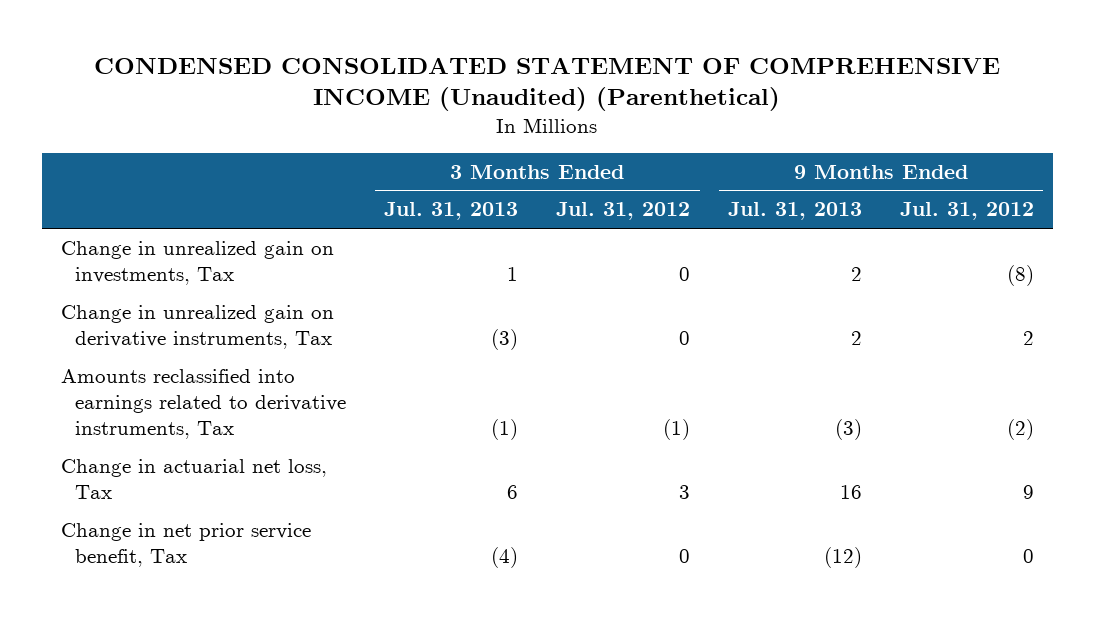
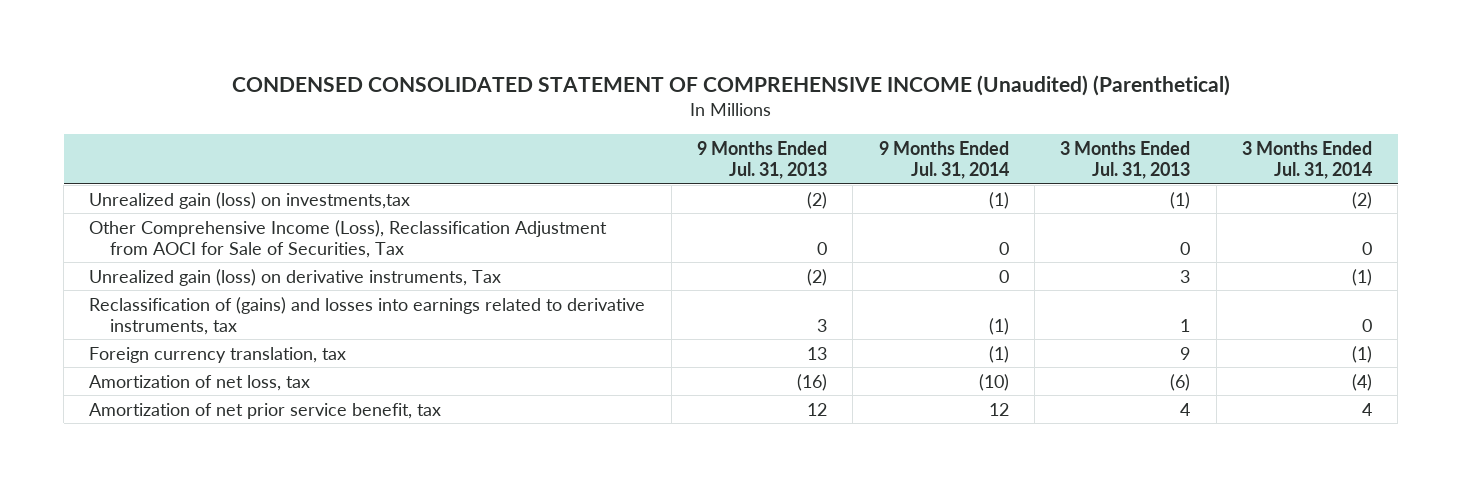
- | 3 Months Ended Jul. 31, 2013 | 3 Months Ended Jul. 31, 2012 | 9 Months Ended Jul. 31, 2013 | 9 Months Ended Jul. 31, 2012
+ | 9 Months Ended Jul. 31, 2013 | 9 Months Ended Jul. 31, 2014 | 3 Months Ended Jul. 31, 2013 | 3 Months Ended Jul. 31, 2014
- Change in unrealized gain on investments, Tax | 1 | 0 | 2 | (8)
- Change in unrealized gain on derivative instruments, Tax | (3) | 0 | 2 | 2
- Amounts reclassified into earnings related to derivative instruments, Tax | (1) | (1) | (3) | (2)
- Change in actuarial net loss, Tax | 6 | 3 | 16 | 9
- Change in net prior service benefit, Tax | (4) | 0 | (12) | 0
+ Unrealized gain (loss) on investments,tax | (2) | (1) | (1) | (2)
+ Other Comprehensive Income (Loss), Reclassification Adjustment from AOCI for Sale of Securities, Tax | 0 | 0 | 0 | 0
+ Unrealized gain (loss) on derivative instruments, Tax | (2) | 0 | 3 | (1)
+ Reclassification of (gains) and losses into earnings related to derivative instruments, tax | 3 | (1) | 1 | 0
+ Foreign currency translation, tax | 13 | (1) | 9 | (1)
+ Amortization of net loss, tax | (16) | (10) | (6) | (4)
+ Amortization of net prior service benefit, tax | 12 | 12 | 4 | 4

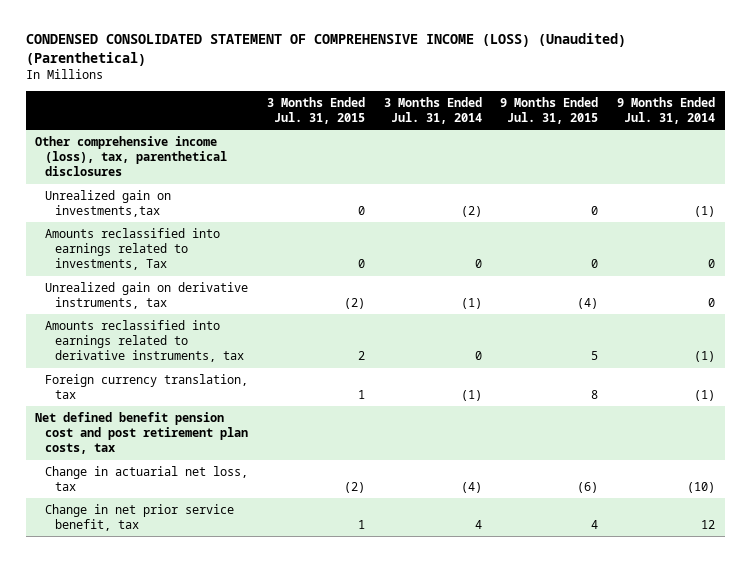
- CONDENSED CONSOLIDATED STATEMENT OF COMPREHENSIVE INCOME (Unaudited) (Parenthetical)
+ CONDENSED CONSOLIDATED STATEMENT OF COMPREHENSIVE INCOME (LOSS) (Unaudited) (Parenthetical)
- | 9 Months Ended Jul. 31, 2013 | 9 Months Ended Jul. 31, 2014 | 3 Months Ended Jul. 31, 2013 | 3 Months Ended Jul. 31, 2014
+ | 3 Months Ended Jul. 31, 2015 | 3 Months Ended Jul. 31, 2014 | 9 Months Ended Jul. 31, 2015 | 9 Months Ended Jul. 31, 2014
- Unrealized gain (loss) on investments,tax | (2) | (1) | (1) | (2)
- Other Comprehensive Income (Loss), Reclassification Adjustment from AOCI for Sale of Securities, Tax | 0 | 0 | 0 | 0
- Unrealized gain (loss) on derivative instruments, Tax | (2) | 0 | 3 | (1)
- Reclassification of (gains) and losses into earnings related to derivative instruments, tax | 3 | (1) | 1 | 0
+ Other comprehensive income (loss), tax, parenthetical disclosures
+ Unrealized gain on investments,tax | 0 | (2) | 0 | (1)
+ Amounts reclassified into earnings related to investments, Tax | 0 | 0 | 0 | 0
+ Unrealized gain on derivative instruments, tax | (2) | (1) | (4) | 0
+ Amounts reclassified into earnings related to derivative instruments, tax | 2 | 0 | 5 | (1)
- Amortization of net loss, tax | (16) | (10) | (6) | (4)
- Amortization of net prior service benefit, tax | 12 | 12 | 4 | 4
+ Net defined benefit pension cost and post retirement plan costs, tax
+ Change in actuarial net loss, tax | (2) | (4) | (6) | (10)
+ Change in net prior service benefit, tax | 1 | 4 | 4 | 12

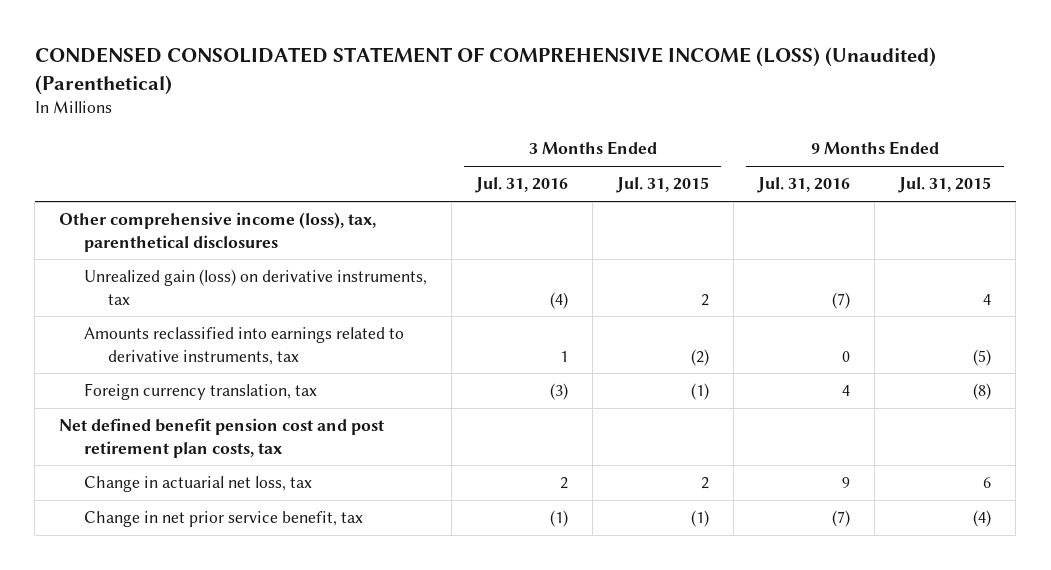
- | 3 Months Ended Jul. 31, 2015 | 3 Months Ended Jul. 31, 2014 | 9 Months Ended Jul. 31, 2015 | 9 Months Ended Jul. 31, 2014
+ | 3 Months Ended Jul. 31, 2016 | 3 Months Ended Jul. 31, 2015 | 9 Months Ended Jul. 31, 2016 | 9 Months Ended Jul. 31, 2015
- Unrealized gain on investments,tax | 0 | (2) | 0 | (1)
- Amounts reclassified into earnings related to investments, Tax | 0 | 0 | 0 | 0
- Unrealized gain on derivative instruments, tax | (2) | (1) | (4) | 0
- Amounts reclassified into earnings related to derivative instruments, tax | 2 | 0 | 5 | (1)
- Foreign currency translation, tax | 1 | (1) | 8 | (1)
+ Unrealized gain (loss) on derivative instruments, tax | (4) | 2 | (7) | 4
+ Amounts reclassified into earnings related to derivative instruments, tax | 1 | (2) | 0 | (5)
+ Foreign currency translation, tax | (3) | (1) | 4 | (8)
- Change in actuarial net loss, tax | (2) | (4) | (6) | (10)
- Change in net prior service benefit, tax | 1 | 4 | 4 | 12
+ Change in actuarial net loss, tax | 2 | 2 | 9 | 6
+ Change in net prior service benefit, tax | (1) | (1) | (7) | (4)

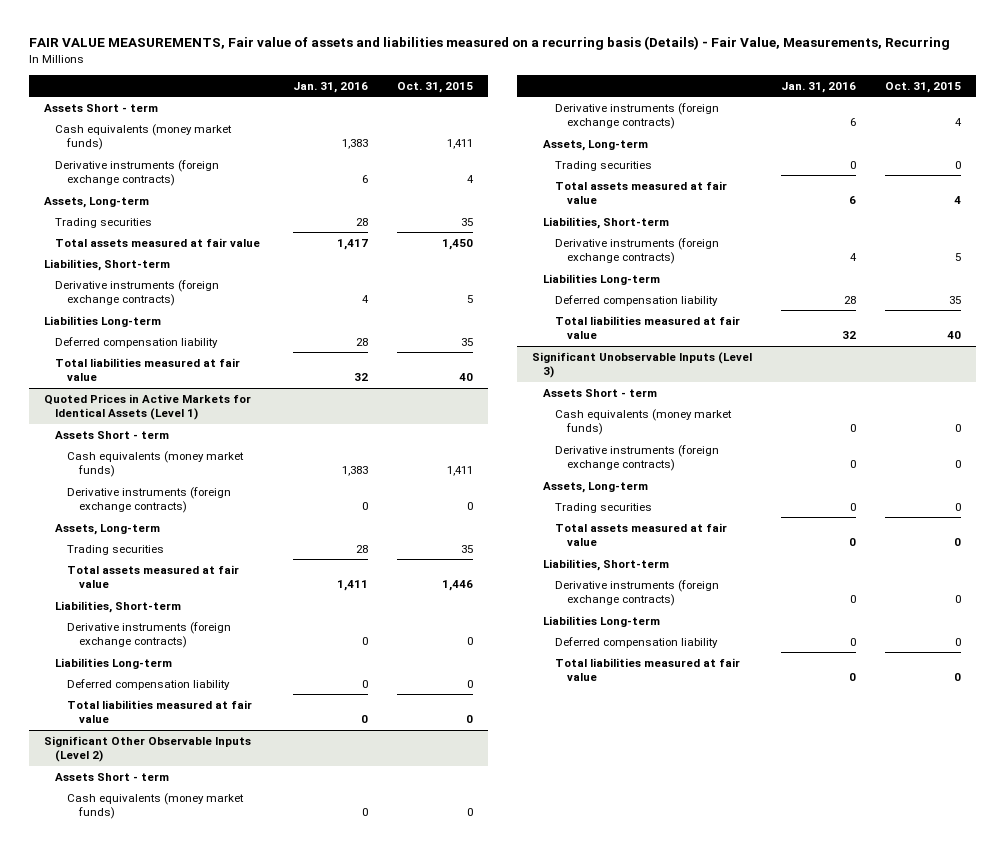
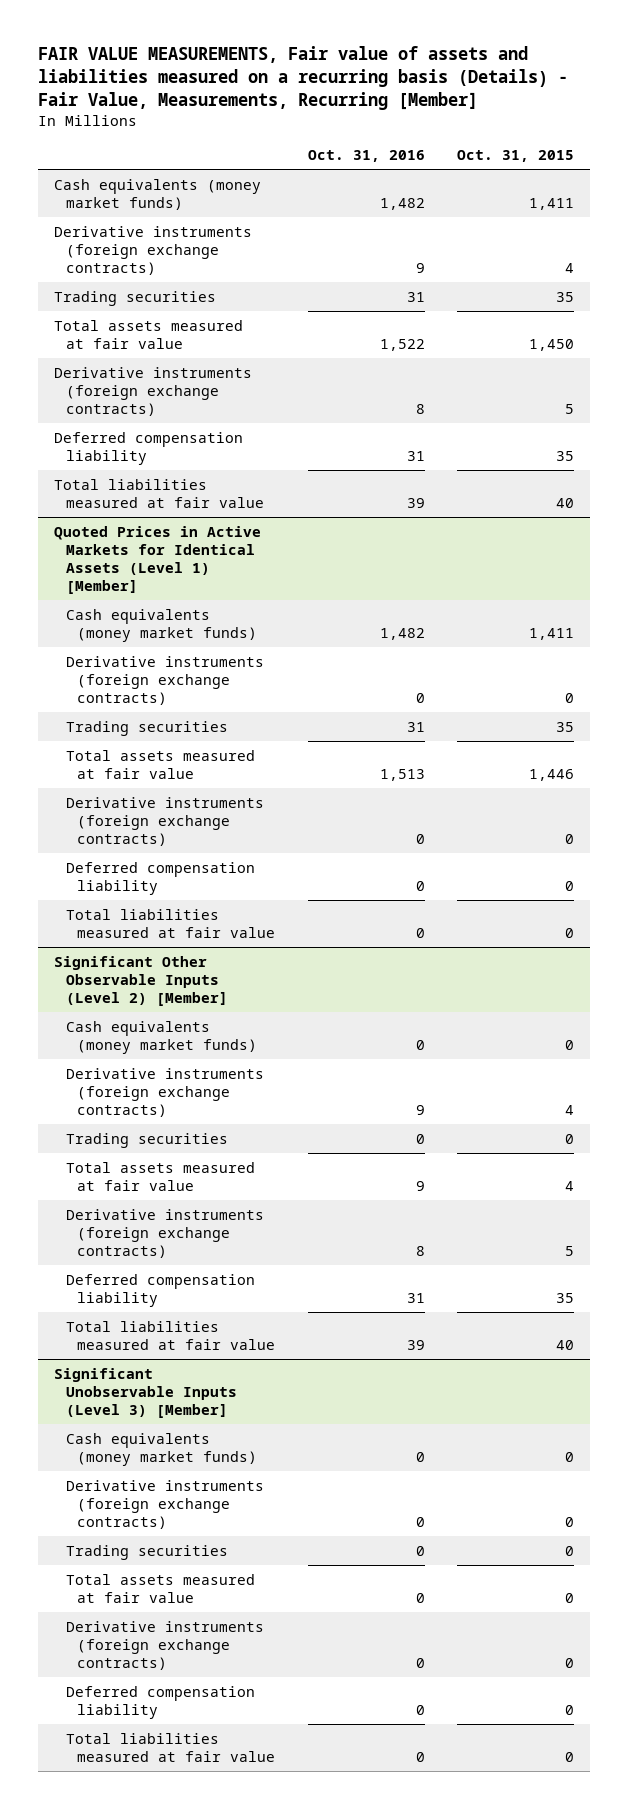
- FAIR VALUE MEASUREMENTS, Fair value of assets and liabilities measured on a recurring basis (Details) - Fair Value, Measurements, Recurring
+ FAIR VALUE MEASUREMENTS, Fair value of assets and liabilities measured on a recurring basis (Details) - Fair Value, Measurements, Recurring [Member]
- | Jan. 31, 2016 | Oct. 31, 2015
+ | Oct. 31, 2016 | Oct. 31, 2015
- Assets Short - term
- Assets, Long-term
- Liabilities, Short-term
- Liabilities Long-term
- Quoted Prices in Active Markets for Identical Assets (Level 1)
- Assets Short - term
+ Quoted Prices in Active Markets for Identical Assets (Level 1) [Member]
- Assets, Long-term
- Liabilities, Short-term
- Liabilities Long-term
- Significant Other Observable Inputs (Level 2)
- Assets Short - term
+ Significant Other Observable Inputs (Level 2) [Member]
- Assets, Long-term
- Liabilities, Short-term
- Liabilities Long-term
- Significant Unobservable Inputs (Level 3)
- Assets Short - term
+ Significant Unobservable Inputs (Level 3) [Member]
- Assets, Long-term
- Liabilities, Short-term
- Liabilities Long-term

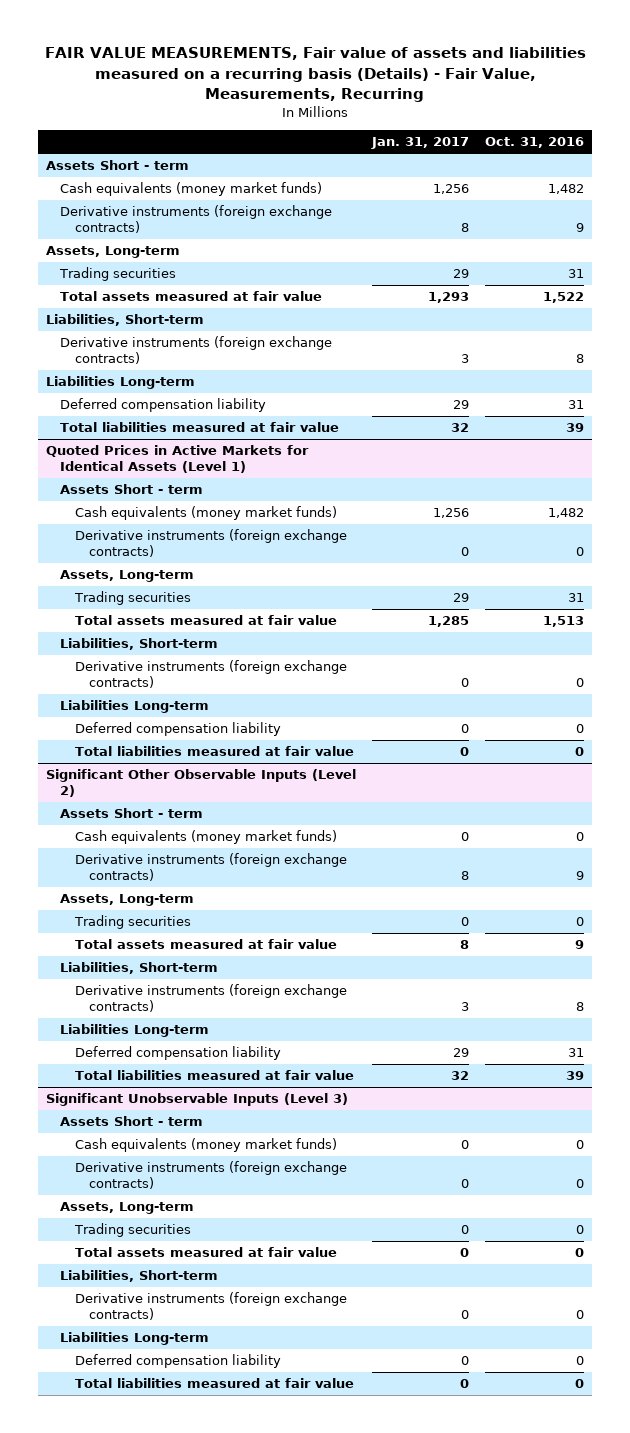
- FAIR VALUE MEASUREMENTS, Fair value of assets and liabilities measured on a recurring basis (Details) - Fair Value, Measurements, Recurring [Member]
+ FAIR VALUE MEASUREMENTS, Fair value of assets and liabilities measured on a recurring basis (Details) - Fair Value, Measurements, Recurring
- | Oct. 31, 2016 | Oct. 31, 2015
+ | Jan. 31, 2017 | Oct. 31, 2016
+ Assets Short - term
+ Assets, Long-term
+ Liabilities, Short-term
+ Liabilities Long-term
- Quoted Prices in Active Markets for Identical Assets (Level 1) [Member]
+ Quoted Prices in Active Markets for Identical Assets (Level 1)
+ Assets Short - term
+ Assets, Long-term
+ Liabilities, Short-term
+ Liabilities Long-term
- Significant Other Observable Inputs (Level 2) [Member]
+ Significant Other Observable Inputs (Level 2)
+ Assets Short - term
+ Assets, Long-term
+ Liabilities, Short-term
+ Liabilities Long-term
- Significant Unobservable Inputs (Level 3) [Member]
+ Significant Unobservable Inputs (Level 3)
+ Assets Short - term
+ Assets, Long-term
+ Liabilities, Short-term
+ Liabilities Long-term

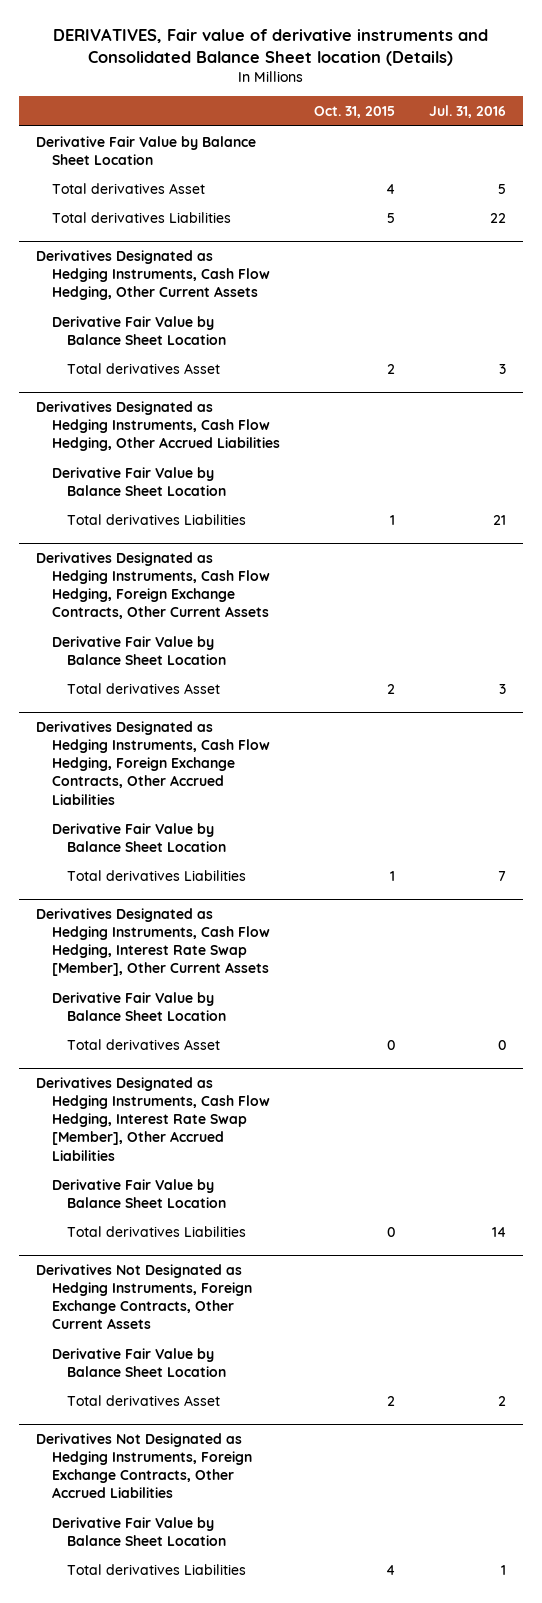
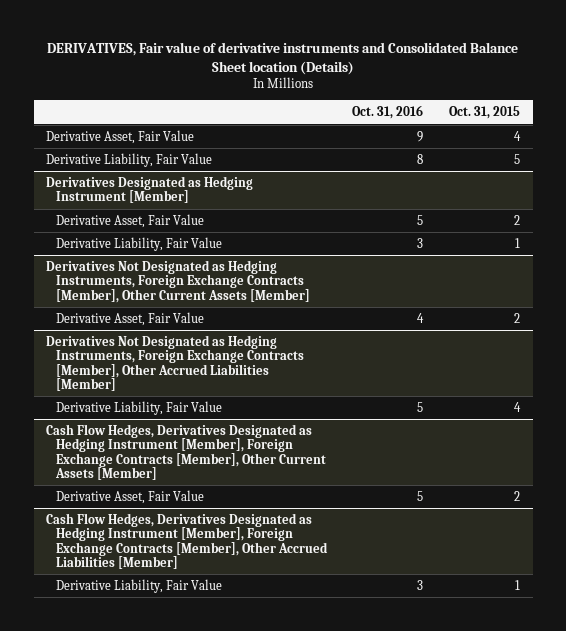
- | Oct. 31, 2015 | Jul. 31, 2016
+ | Oct. 31, 2016 | Oct. 31, 2015
- Derivative Fair Value by Balance Sheet Location
- Total derivatives Asset | 4 | 5
- Total derivatives Liabilities | 5 | 22
- Derivatives Designated as Hedging Instruments, Cash Flow Hedging, Other Current Assets
- Derivative Fair Value by Balance Sheet Location
- Total derivatives Asset | 2 | 3
- Derivatives Designated as Hedging Instruments, Cash Flow Hedging, Other Accrued Liabilities
- Derivative Fair Value by Balance Sheet Location
- Total derivatives Liabilities | 1 | 21
- Derivatives Designated as Hedging Instruments, Cash Flow Hedging, Foreign Exchange Contracts, Other Current Assets
- Derivative Fair Value by Balance Sheet Location
- Total derivatives Asset | 2 | 3
- Derivatives Designated as Hedging Instruments, Cash Flow Hedging, Foreign Exchange Contracts, Other Accrued Liabilities
- Derivative Fair Value by Balance Sheet Location
- Total derivatives Liabilities | 1 | 7
- Derivatives Designated as Hedging Instruments, Cash Flow Hedging, Interest Rate Swap [Member], Other Current Assets
- Derivative Fair Value by Balance Sheet Location
- Total derivatives Asset | 0 | 0
- Derivatives Designated as Hedging Instruments, Cash Flow Hedging, Interest Rate Swap [Member], Other Accrued Liabilities
- Derivative Fair Value by Balance Sheet Location
- Total derivatives Liabilities | 0 | 14
- Derivatives Not Designated as Hedging Instruments, Foreign Exchange Contracts, Other Current Assets
- Derivative Fair Value by Balance Sheet Location
- Total derivatives Asset | 2 | 2
- Derivatives Not Designated as Hedging Instruments, Foreign Exchange Contracts, Other Accrued Liabilities
- Derivative Fair Value by Balance Sheet Location
- Total derivatives Liabilities | 4 | 1
+ Derivative Asset, Fair Value | 9 | 4
+ Derivative Liability, Fair Value | 8 | 5
+ Derivatives Designated as Hedging Instrument [Member]
+ Derivative Asset, Fair Value | 5 | 2
+ Derivative Liability, Fair Value | 3 | 1
+ Derivatives Not Designated as Hedging Instruments, Foreign Exchange Contracts [Member], Other Current Assets [Member]
+ Derivative Asset, Fair Value | 4 | 2
+ Derivatives Not Designated as Hedging Instruments, Foreign Exchange Contracts [Member], Other Accrued Liabilities [Member]
+ Derivative Liability, Fair Value | 5 | 4
+ Cash Flow Hedges, Derivatives Designated as Hedging Instrument [Member], Foreign Exchange Contracts [Member], Other Current Assets [Member]
+ Derivative Asset, Fair Value | 5 | 2
+ Cash Flow Hedges, Derivatives Designated as Hedging Instrument [Member], Foreign Exchange Contracts [Member], Other Accrued Liabilities [Member]
+ Derivative Liability, Fair Value | 3 | 1

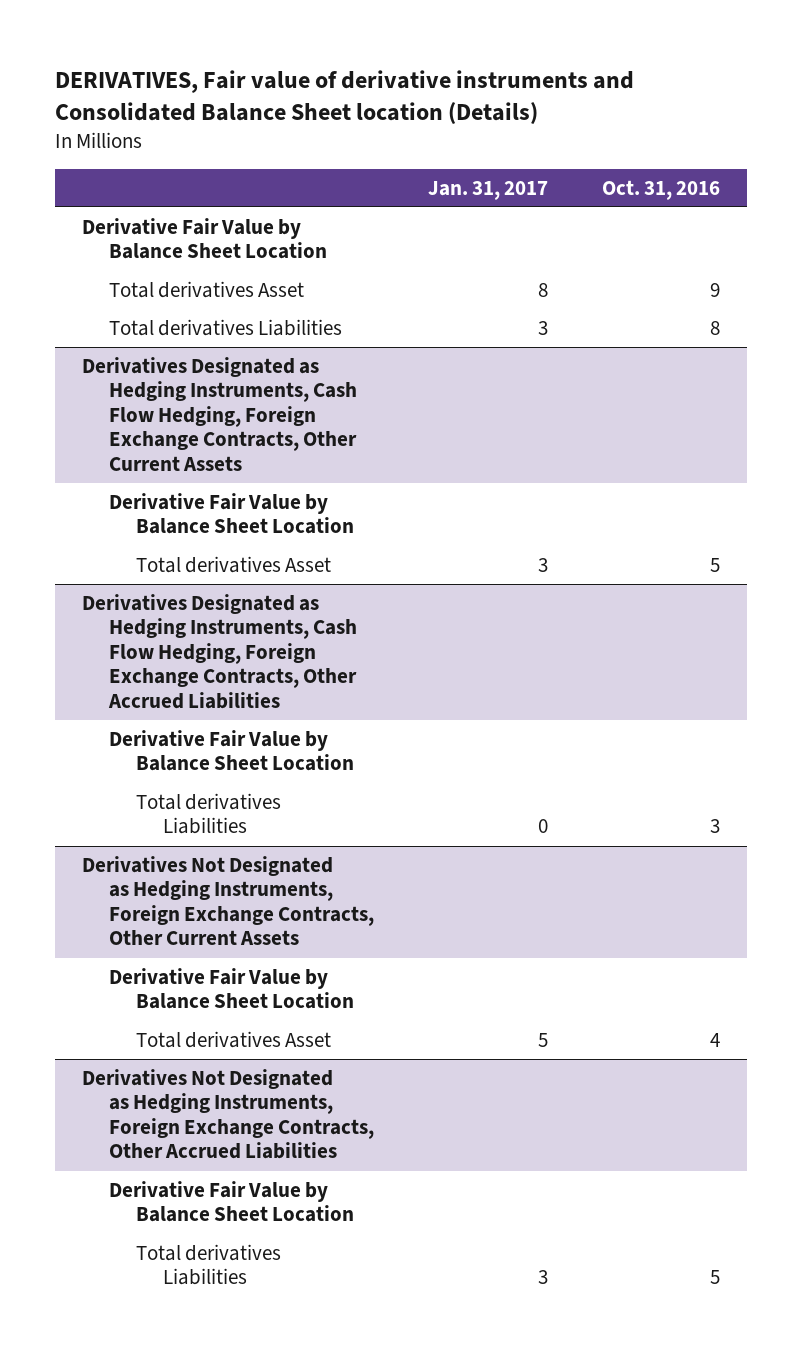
- | Oct. 31, 2016 | Oct. 31, 2015
+ | Jan. 31, 2017 | Oct. 31, 2016
- Derivative Asset, Fair Value | 9 | 4
- Derivative Liability, Fair Value | 8 | 5
- Derivatives Designated as Hedging Instrument [Member]
- Derivative Asset, Fair Value | 5 | 2
- Derivative Liability, Fair Value | 3 | 1
- Derivatives Not Designated as Hedging Instruments, Foreign Exchange Contracts [Member], Other Current Assets [Member]
- Derivative Asset, Fair Value | 4 | 2
- Derivatives Not Designated as Hedging Instruments, Foreign Exchange Contracts [Member], Other Accrued Liabilities [Member]
- Derivative Liability, Fair Value | 5 | 4
- Cash Flow Hedges, Derivatives Designated as Hedging Instrument [Member], Foreign Exchange Contracts [Member], Other Current Assets [Member]
- Derivative Asset, Fair Value | 5 | 2
- Cash Flow Hedges, Derivatives Designated as Hedging Instrument [Member], Foreign Exchange Contracts [Member], Other Accrued Liabilities [Member]
- Derivative Liability, Fair Value | 3 | 1
+ Derivative Fair Value by Balance Sheet Location
+ Total derivatives Asset | 8 | 9
+ Total derivatives Liabilities | 3 | 8
+ Derivatives Designated as Hedging Instruments, Cash Flow Hedging, Foreign Exchange Contracts, Other Current Assets
+ Derivative Fair Value by Balance Sheet Location
+ Total derivatives Asset | 3 | 5
+ Derivatives Designated as Hedging Instruments, Cash Flow Hedging, Foreign Exchange Contracts, Other Accrued Liabilities
+ Derivative Fair Value by Balance Sheet Location
+ Total derivatives Liabilities | 0 | 3
+ Derivatives Not Designated as Hedging Instruments, Foreign Exchange Contracts, Other Current Assets
+ Derivative Fair Value by Balance Sheet Location
+ Total derivatives Asset | 5 | 4
+ Derivatives Not Designated as Hedging Instruments, Foreign Exchange Contracts, Other Accrued Liabilities
+ Derivative Fair Value by Balance Sheet Location
+ Total derivatives Liabilities | 3 | 5

